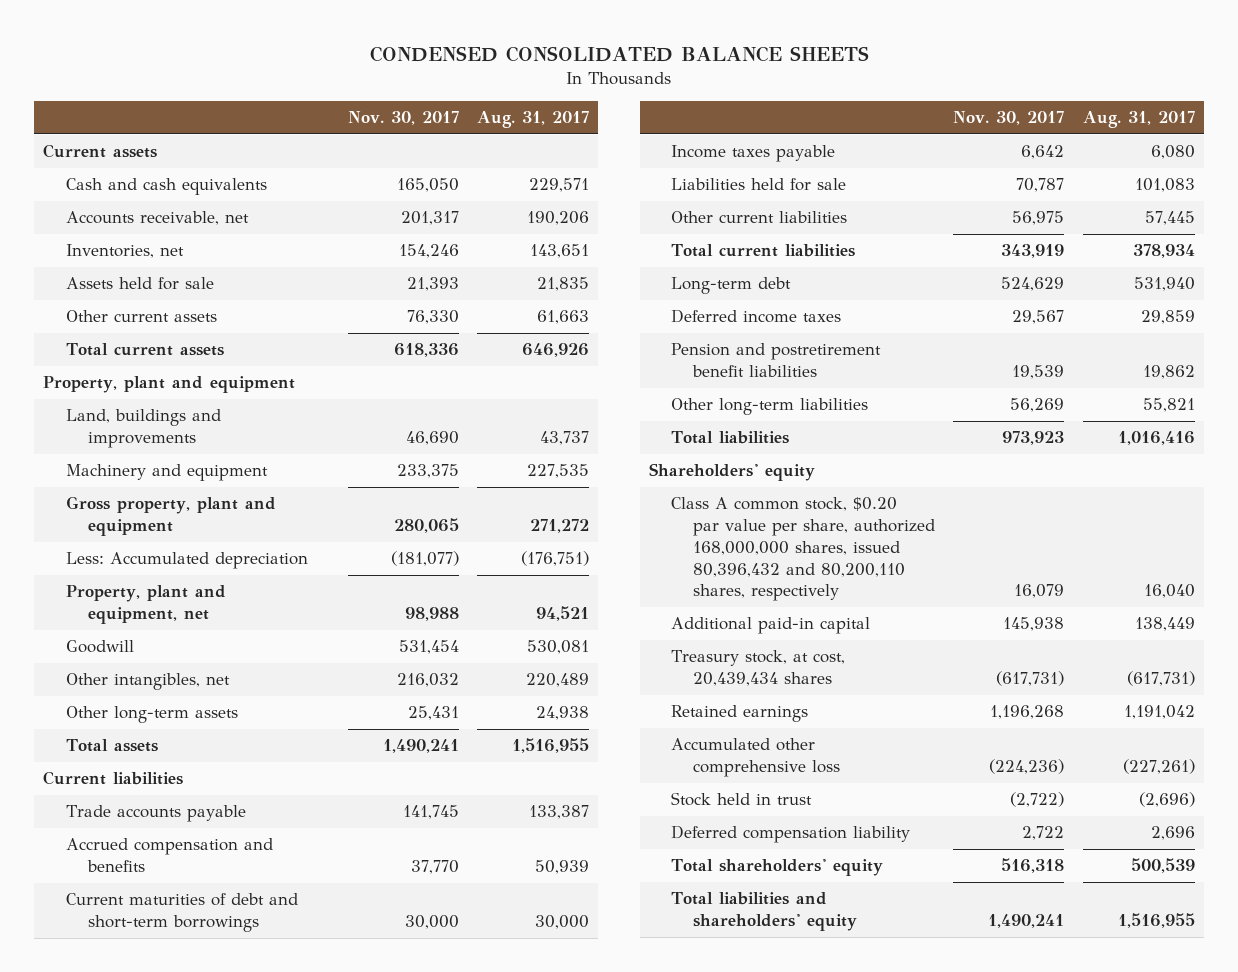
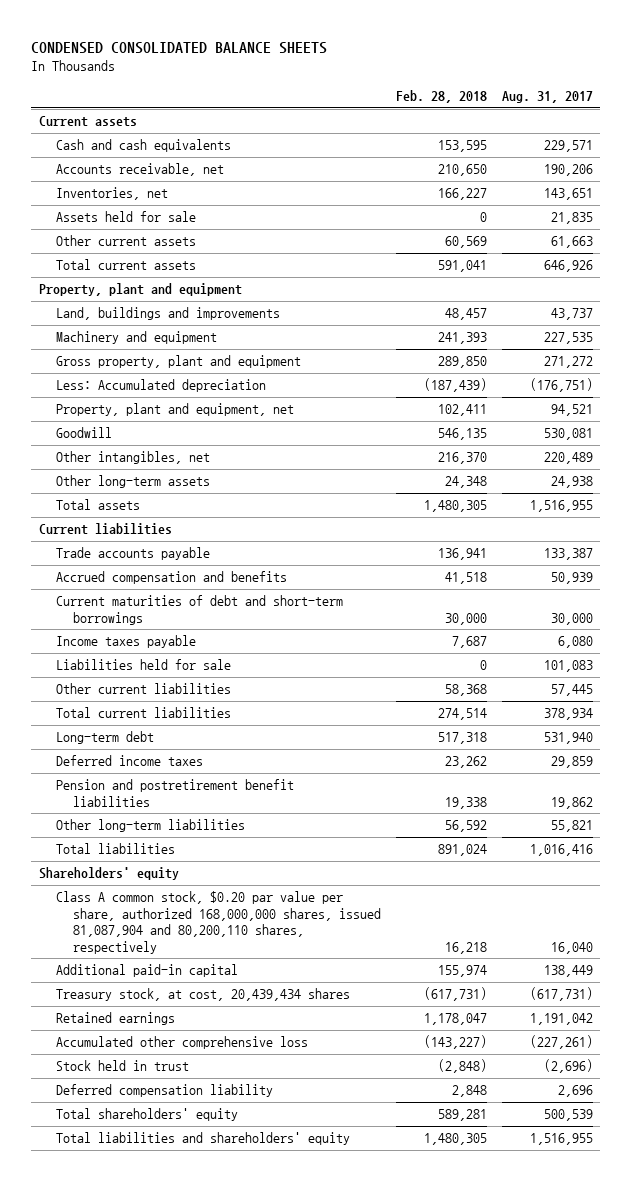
- | Nov. 30, 2017 | Aug. 31, 2017
+ | Feb. 28, 2018 | Aug. 31, 2017
- Class A common stock, $0.20 par value per share, authorized 168,000,000 shares, issued 80,396,432 and 80,200,110 shares, respectively | 16,079 | 16,040
+ Class A common stock, $0.20 par value per share, authorized 168,000,000 shares, issued 81,087,904 and 80,200,110 shares, respectively | 16,218 | 16,040

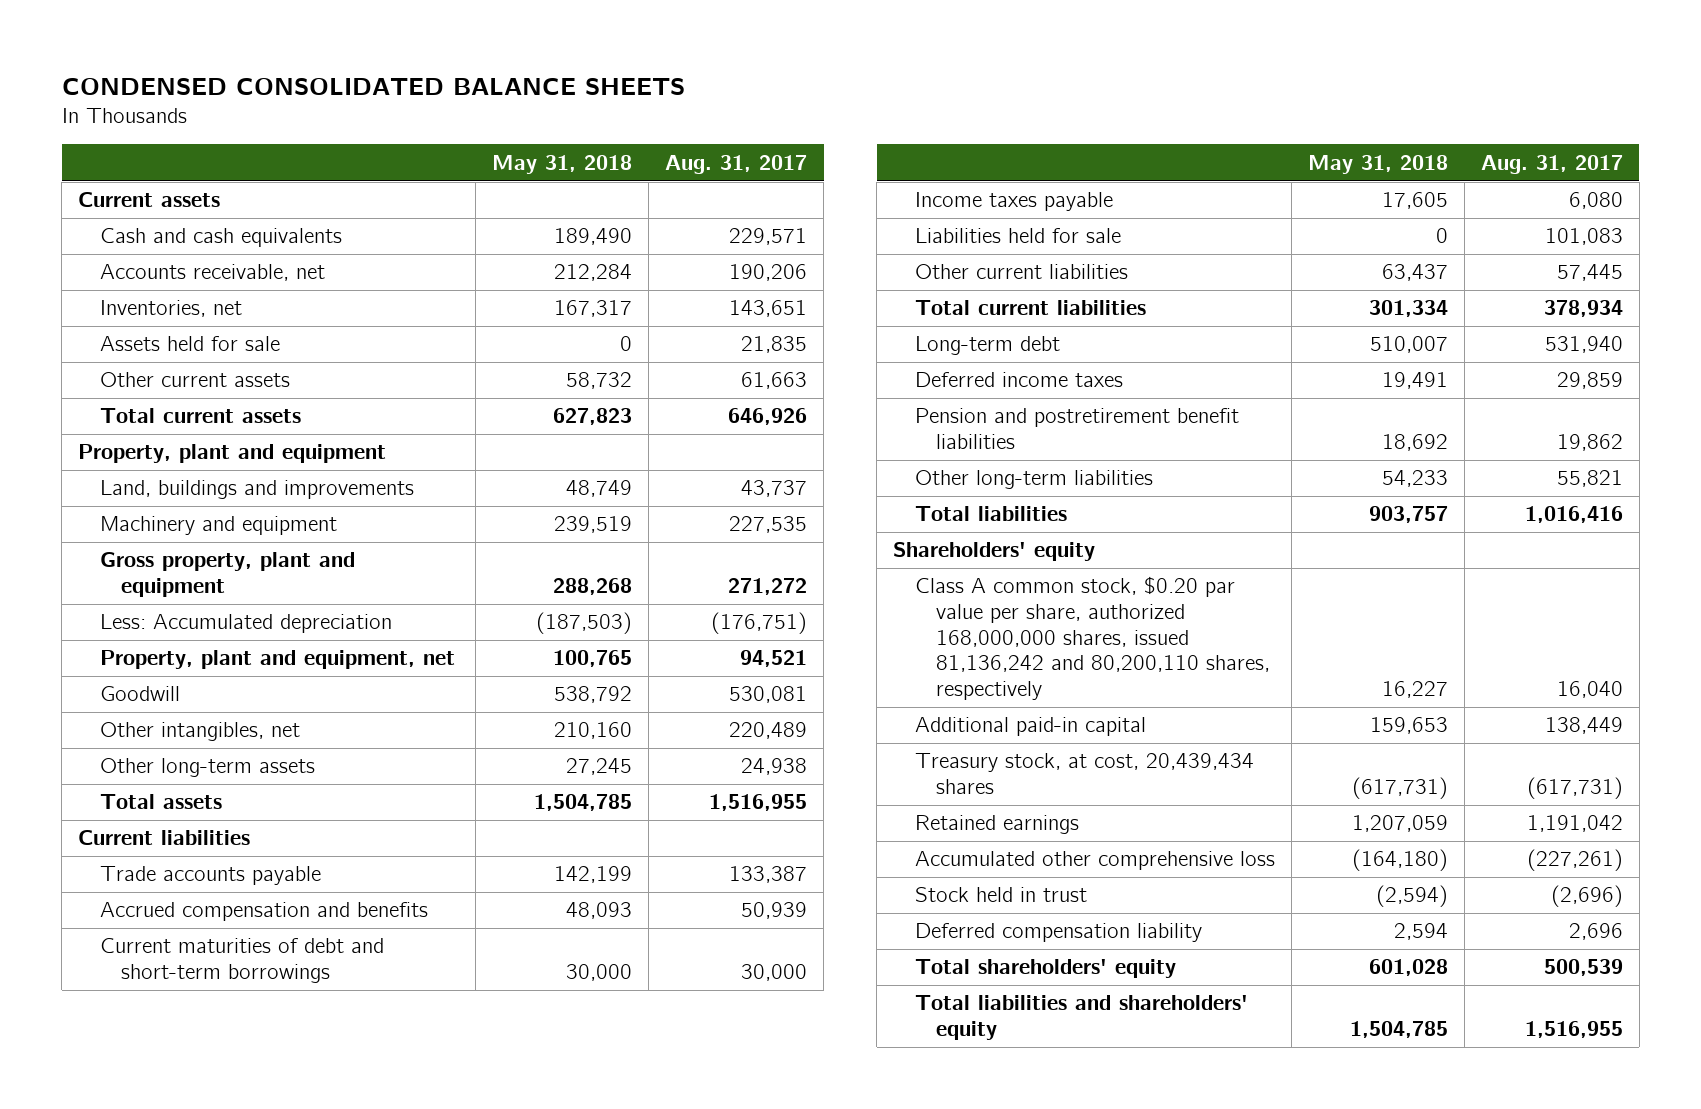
- | Feb. 28, 2018 | Aug. 31, 2017
+ | May 31, 2018 | Aug. 31, 2017
- Class A common stock, $0.20 par value per share, authorized 168,000,000 shares, issued 81,087,904 and 80,200,110 shares, respectively | 16,218 | 16,040
+ Class A common stock, $0.20 par value per share, authorized 168,000,000 shares, issued 81,136,242 and 80,200,110 shares, respectively | 16,227 | 16,040

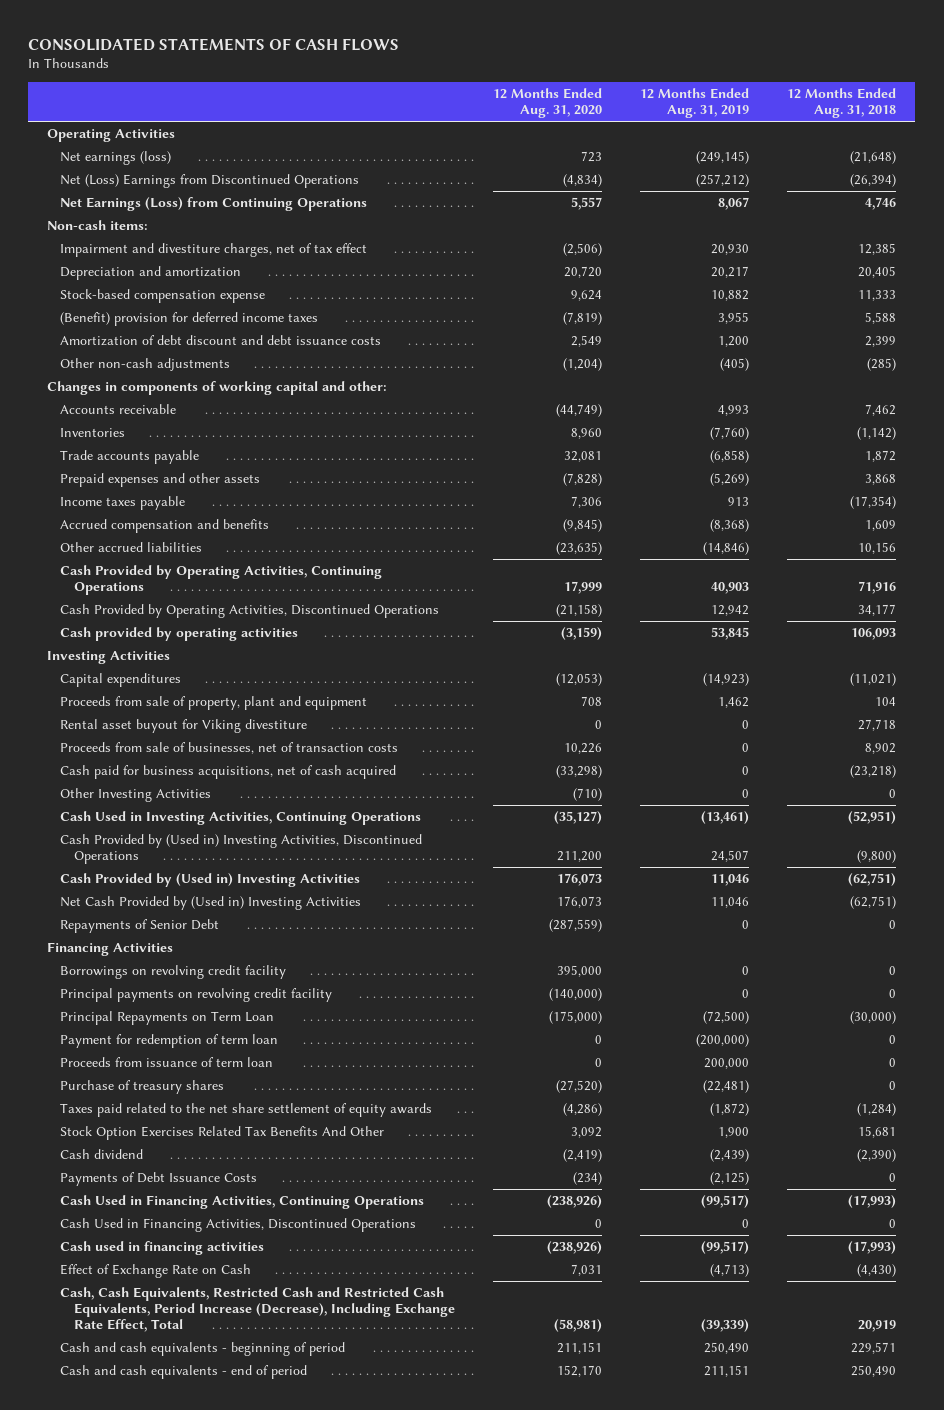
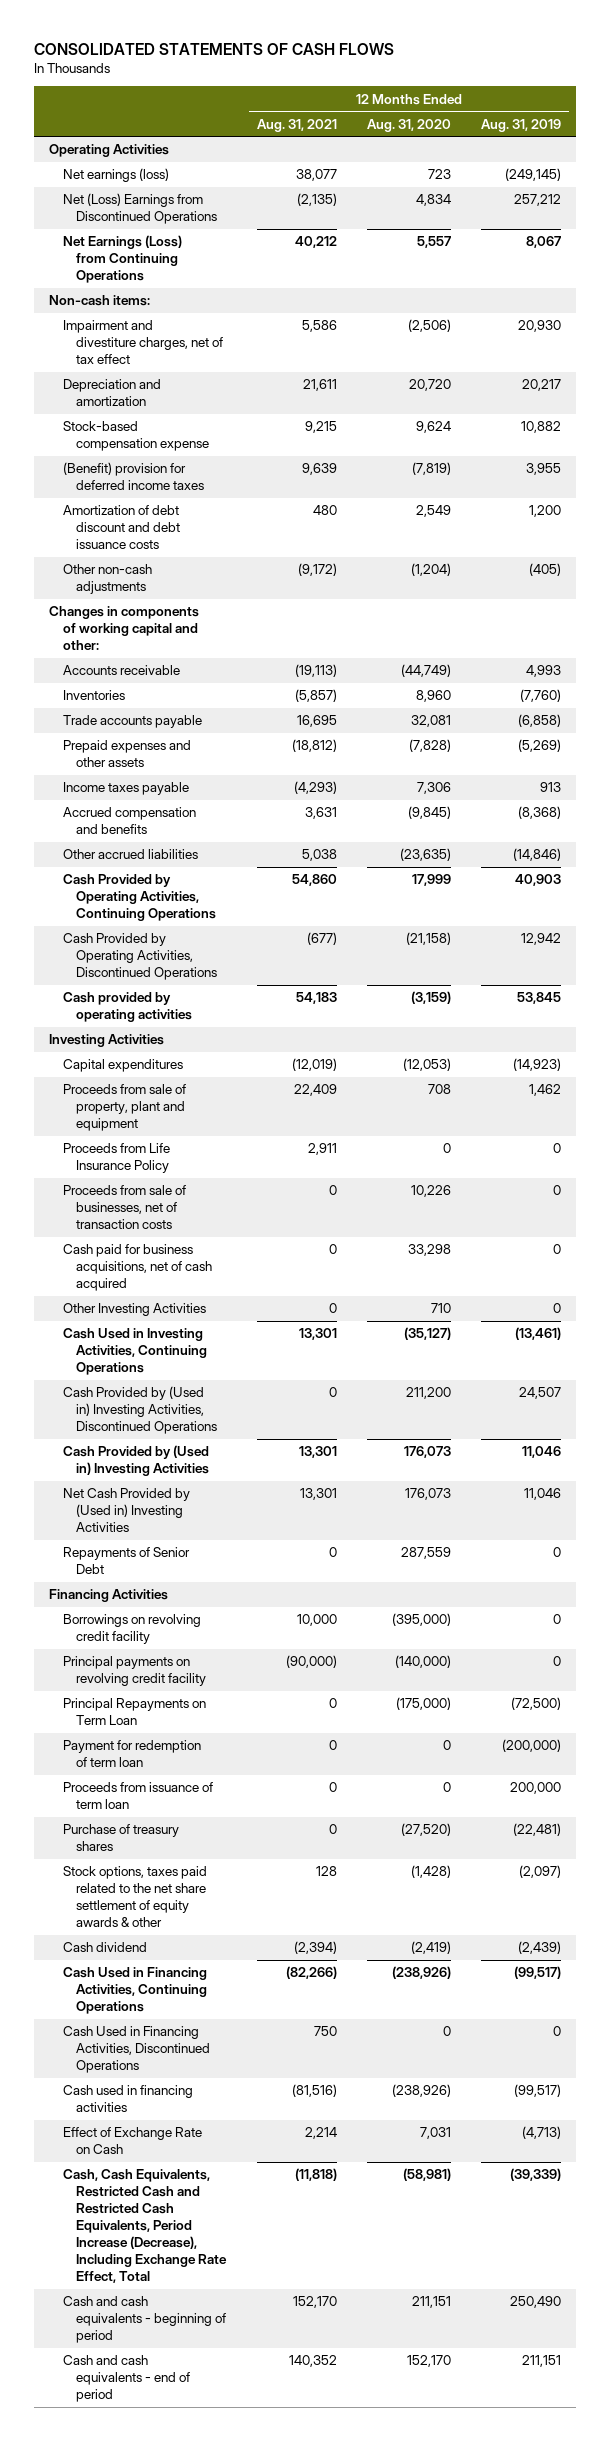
- | 12 Months Ended Aug. 31, 2020 | 12 Months Ended Aug. 31, 2019 | 12 Months Ended Aug. 31, 2018
+ | 12 Months Ended Aug. 31, 2021 | 12 Months Ended Aug. 31, 2020 | 12 Months Ended Aug. 31, 2019
- Net (Loss) Earnings from Discontinued Operations | (4,834) | (257,212) | (26,394)
+ Net (Loss) Earnings from Discontinued Operations | (2,135) | 4,834 | 257,212
- Rental asset buyout for Viking divestiture | 0 | 0 | 27,718
+ Proceeds from Life Insurance Policy | 2,911 | 0 | 0
- Cash paid for business acquisitions, net of cash acquired | (33,298) | 0 | (23,218)
- Other Investing Activities | (710) | 0 | 0
+ Cash paid for business acquisitions, net of cash acquired | 0 | 33,298 | 0
+ Other Investing Activities | 0 | 710 | 0
- Repayments of Senior Debt | (287,559) | 0 | 0
+ Repayments of Senior Debt | 0 | 287,559 | 0
- Borrowings on revolving credit facility | 395,000 | 0 | 0
+ Borrowings on revolving credit facility | 10,000 | (395,000) | 0
- Taxes paid related to the net share settlement of equity awards | (4,286) | (1,872) | (1,284)
- Stock Option Exercises Related Tax Benefits And Other | 3,092 | 1,900 | 15,681
+ Stock options, taxes paid related to the net share settlement of equity awards & other | 128 | (1,428) | (2,097)
- Payments of Debt Issuance Costs | (234) | (2,125) | 0

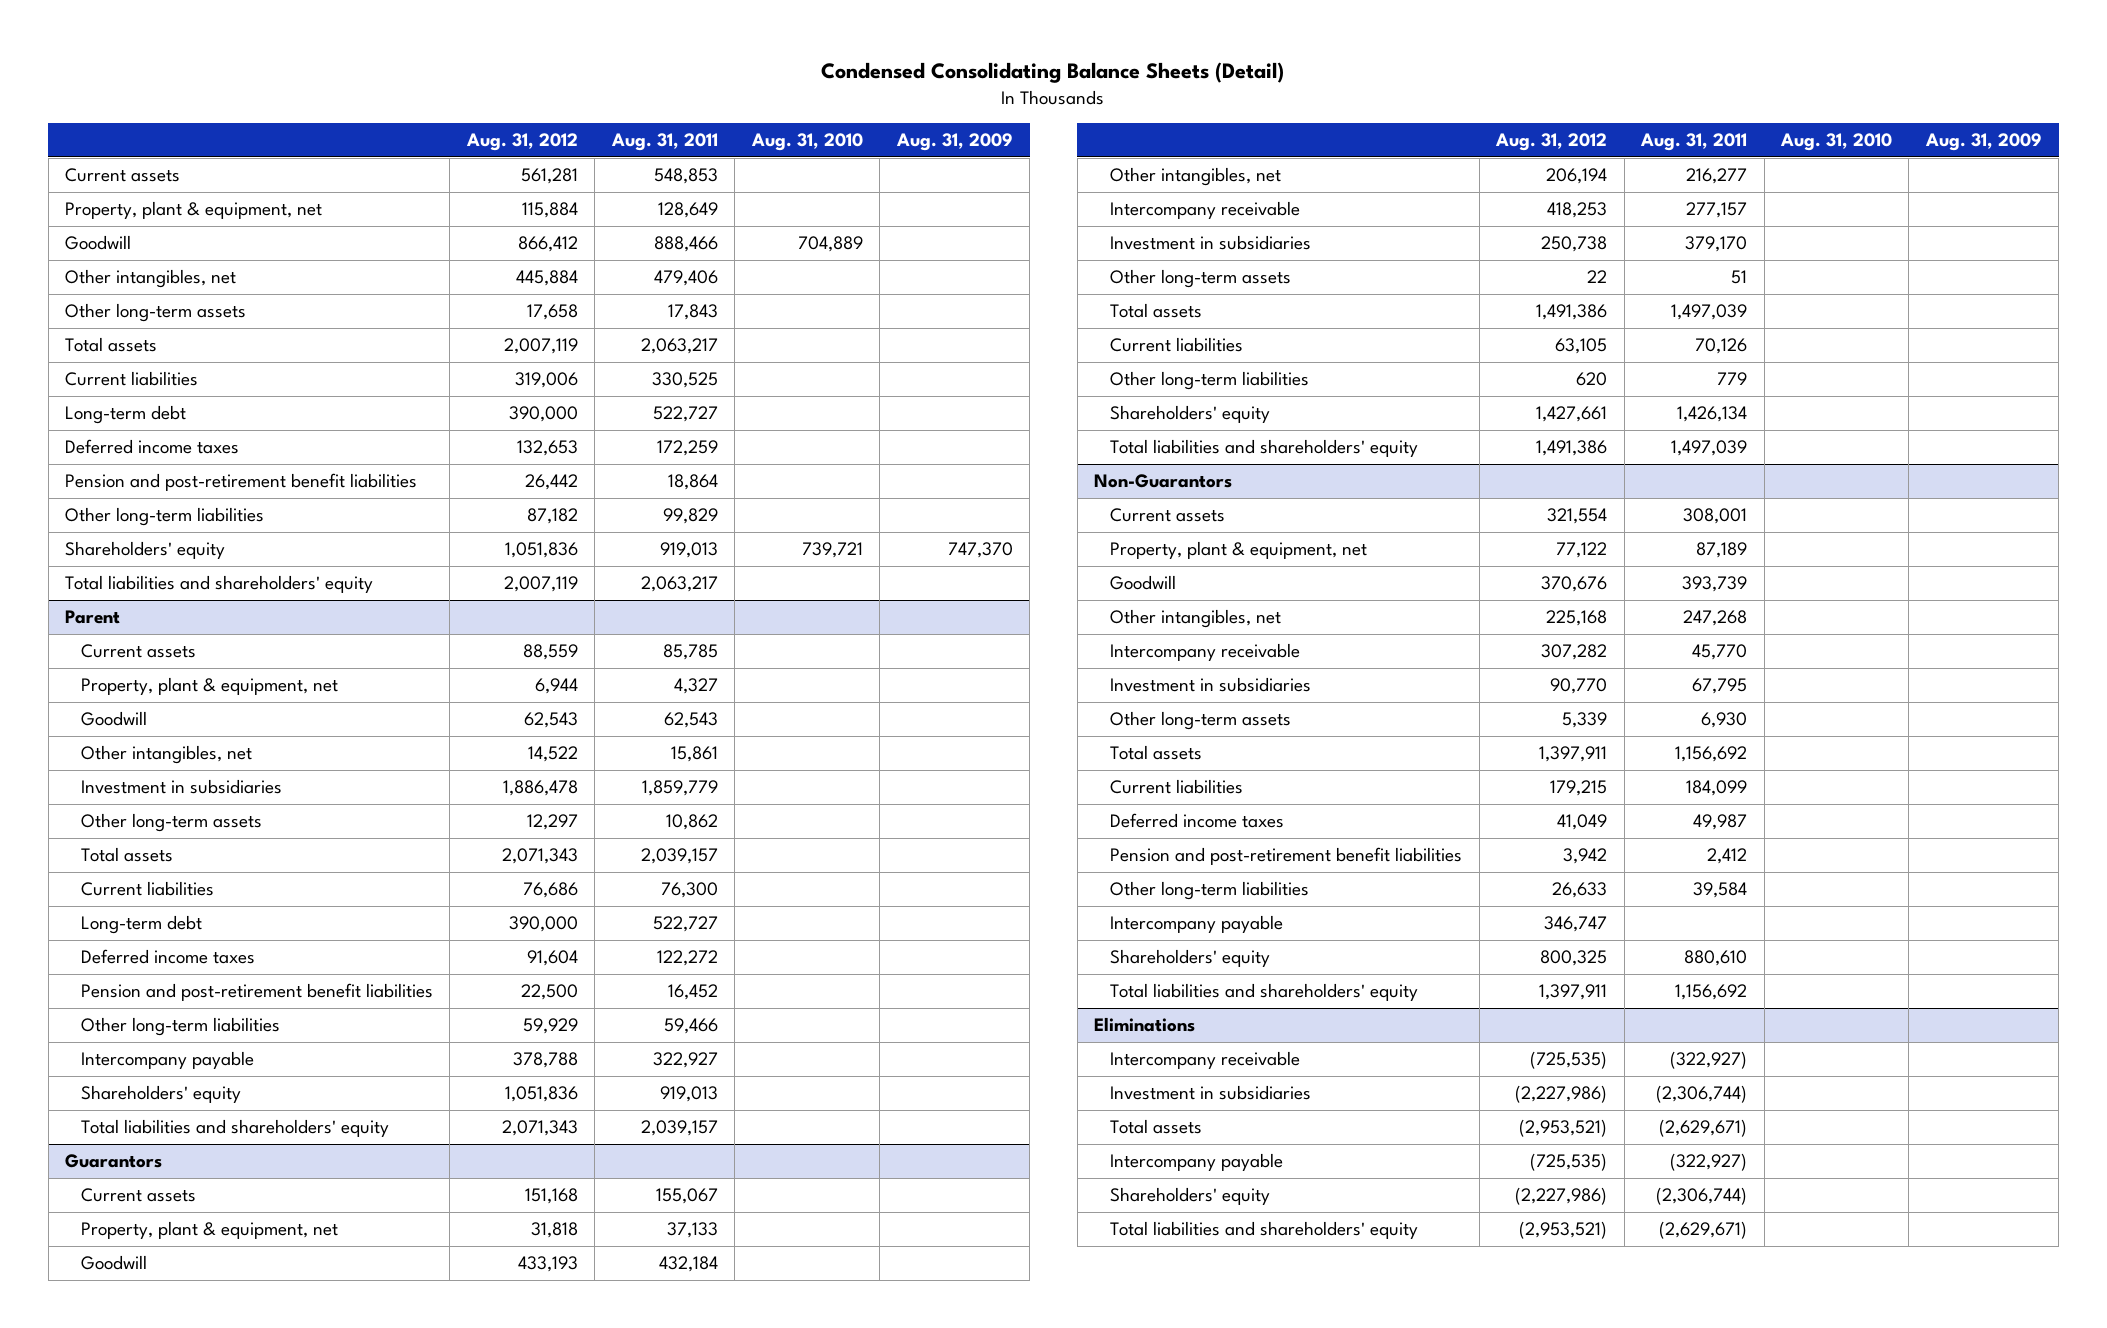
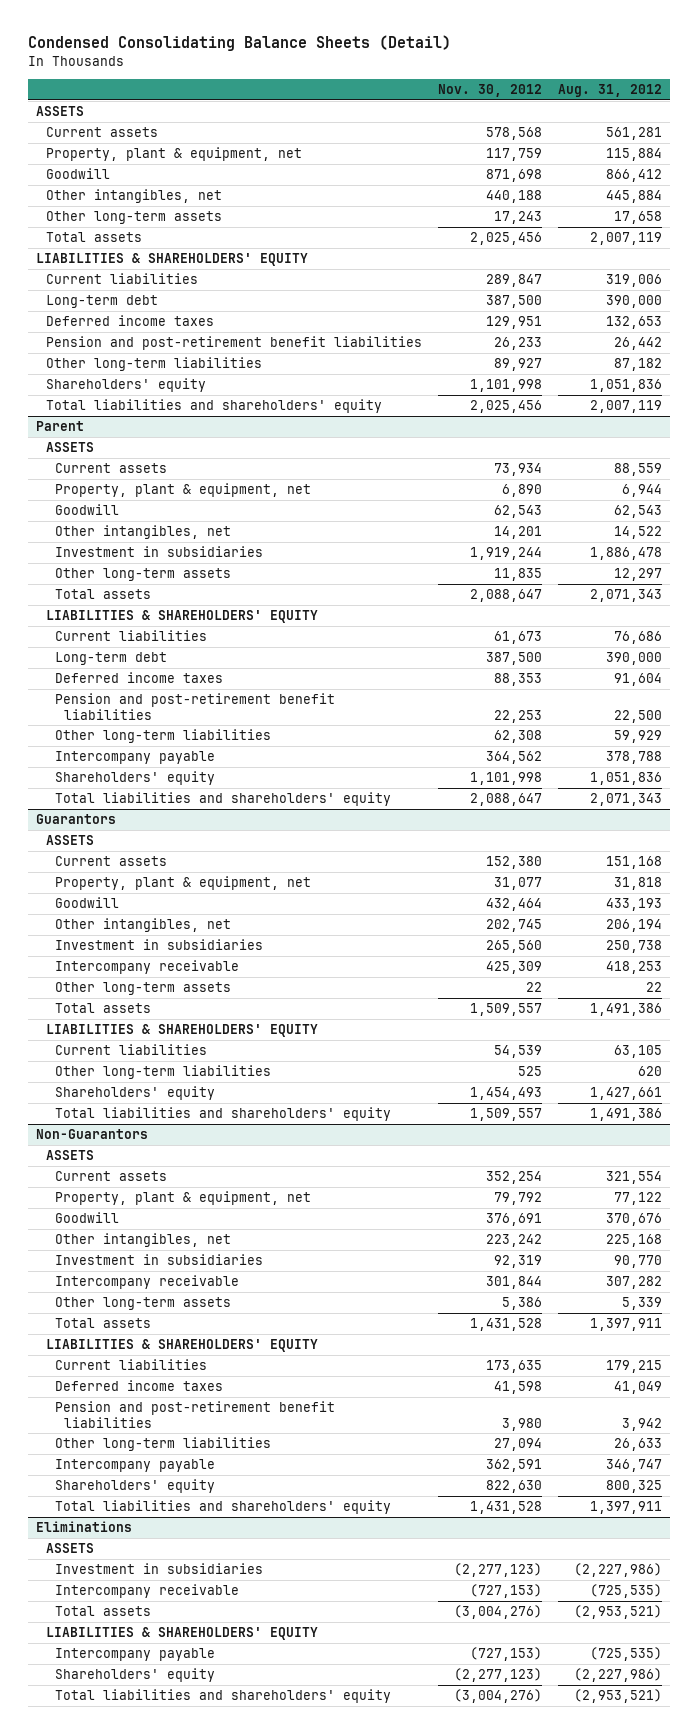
- | Aug. 31, 2012 | Aug. 31, 2011 | Aug. 31, 2010 | Aug. 31, 2009
+ | Nov. 30, 2012 | Aug. 31, 2012
+ ASSETS
+ LIABILITIES & SHAREHOLDERS' EQUITY
@ Parent
+ ASSETS
+ LIABILITIES & SHAREHOLDERS' EQUITY
@ Guarantors
+ ASSETS
moved down: Intercompany receivable | 425,309 | 418,253
+ LIABILITIES & SHAREHOLDERS' EQUITY
@ Non-Guarantors
+ ASSETS
moved down: Intercompany receivable | 301,844 | 307,282
+ LIABILITIES & SHAREHOLDERS' EQUITY
@ Eliminations
+ ASSETS
moved down: Intercompany receivable | (727,153) | (725,535)
+ LIABILITIES & SHAREHOLDERS' EQUITY

